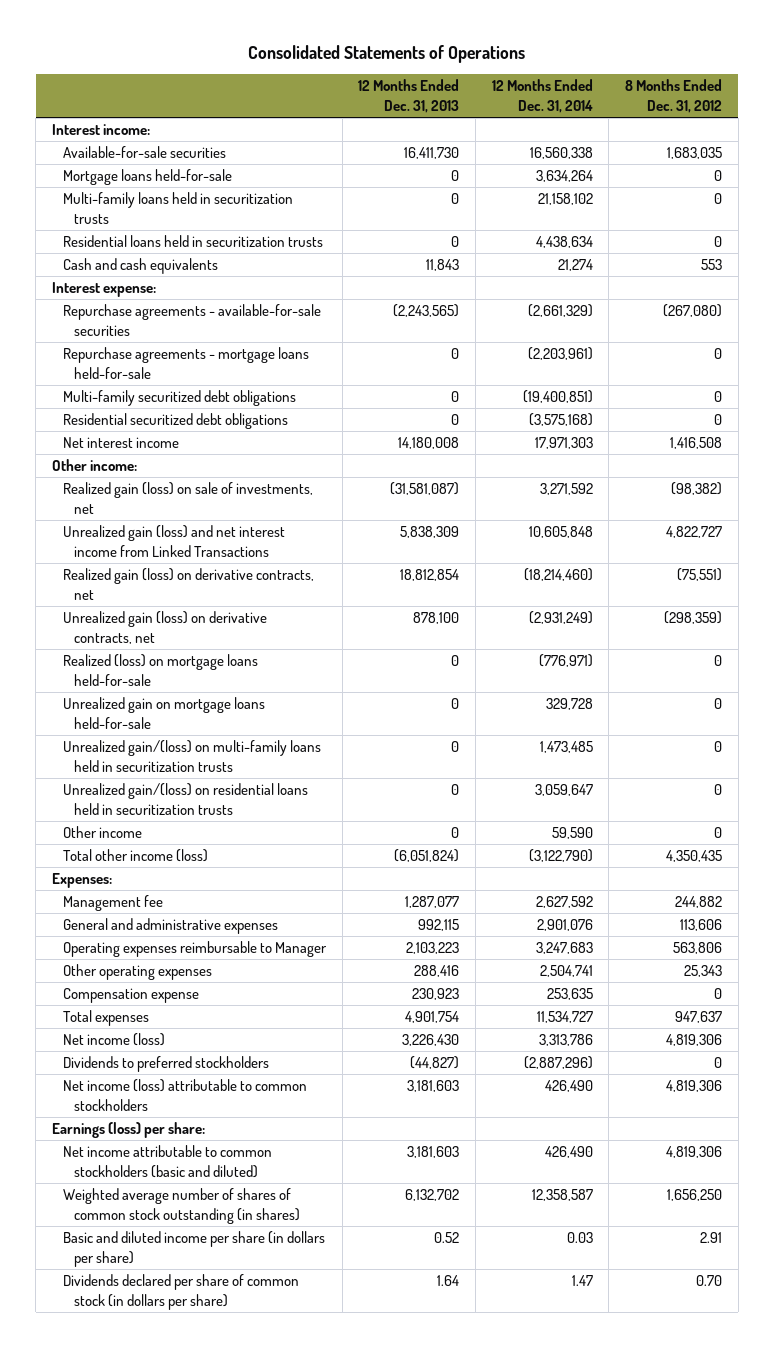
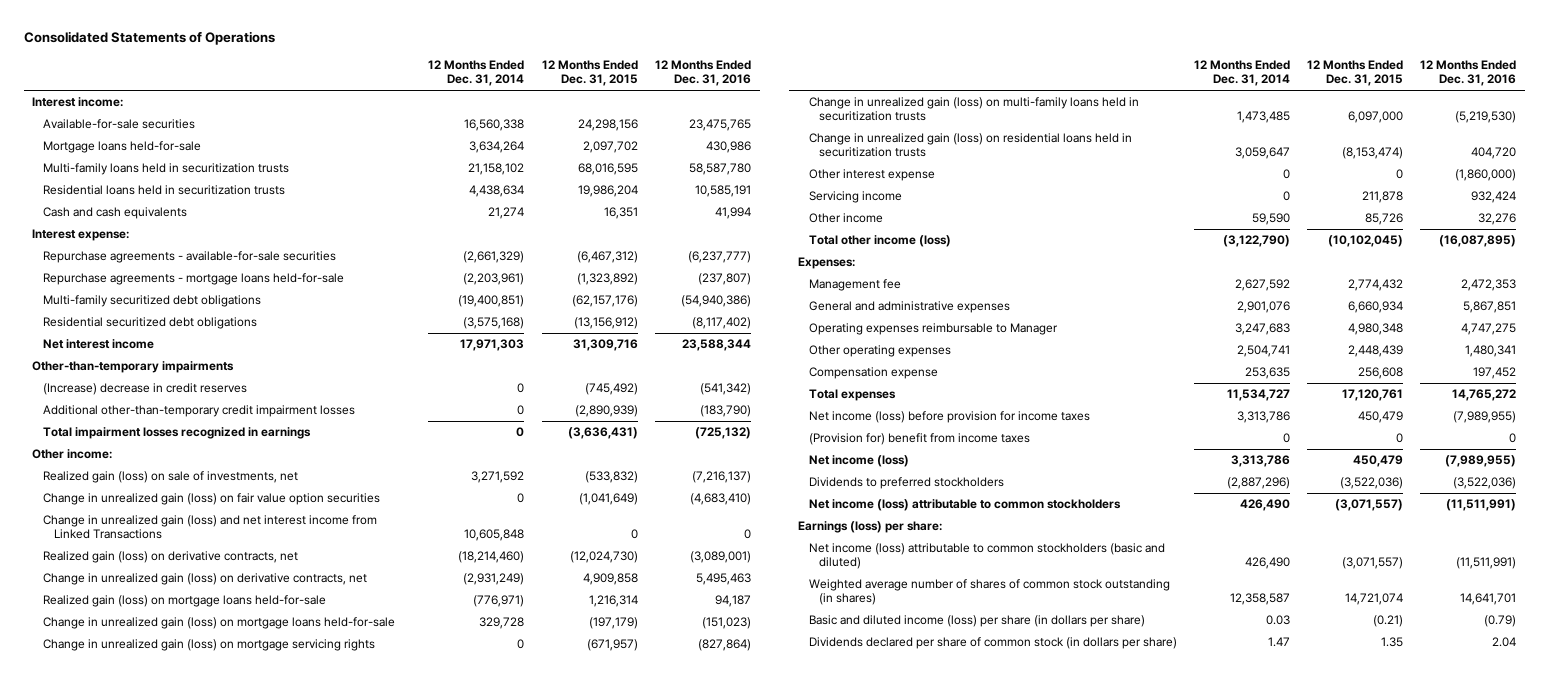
- | 12 Months Ended Dec. 31, 2013 | 12 Months Ended Dec. 31, 2014 | 8 Months Ended Dec. 31, 2012
+ | 12 Months Ended Dec. 31, 2014 | 12 Months Ended Dec. 31, 2015 | 12 Months Ended Dec. 31, 2016
+ Other-than-temporary impairments
+ (Increase) decrease in credit reserves | 0 | (745,492) | (541,342)
+ Additional other-than-temporary credit impairment losses | 0 | (2,890,939) | (183,790)
+ Total impairment losses recognized in earnings | 0 | (3,636,431) | (725,132)
- Unrealized gain (loss) and net interest income from Linked Transactions | 5,838,309 | 10,605,848 | 4,822,727
+ Change in unrealized gain (loss) on fair value option securities | 0 | (1,041,649) | (4,683,410)
+ Change in unrealized gain (loss) and net interest income from Linked Transactions | 10,605,848 | 0 | 0
- Unrealized gain (loss) on derivative contracts, net | 878,100 | (2,931,249) | (298,359)
- Realized (loss) on mortgage loans held-for-sale | 0 | (776,971) | 0
- Unrealized gain on mortgage loans held-for-sale | 0 | 329,728 | 0
- Unrealized gain/(loss) on multi-family loans held in securitization trusts | 0 | 1,473,485 | 0
- Unrealized gain/(loss) on residential loans held in securitization trusts | 0 | 3,059,647 | 0
+ Change in unrealized gain (loss) on derivative contracts, net | (2,931,249) | 4,909,858 | 5,495,463
+ Realized gain (loss) on mortgage loans held-for-sale | (776,971) | 1,216,314 | 94,187
+ Change in unrealized gain (loss) on mortgage loans held-for-sale | 329,728 | (197,179) | (151,023)
+ Change in unrealized gain (loss) on mortgage servicing rights | 0 | (671,957) | (827,864)
+ Change in unrealized gain (loss) on multi-family loans held in securitization trusts | 1,473,485 | 6,097,000 | (5,219,530)
+ Change in unrealized gain (loss) on residential loans held in securitization trusts | 3,059,647 | (8,153,474) | 404,720
+ Other interest expense | 0 | 0 | (1,860,000)
+ Servicing income | 0 | 211,878 | 932,424
+ Net income (loss) before provision for income taxes | 3,313,786 | 450,479 | (7,989,955)
+ (Provision for) benefit from income taxes | 0 | 0 | 0
- Net income attributable to common stockholders (basic and diluted) | 3,181,603 | 426,490 | 4,819,306
+ Net income (loss) attributable to common stockholders (basic and diluted) | 426,490 | (3,071,557) | (11,511,991)
- Basic and diluted income per share (in dollars per share) | 0.52 | 0.03 | 2.91
+ Basic and diluted income (loss) per share (in dollars per share) | 0.03 | (0.21) | (0.79)

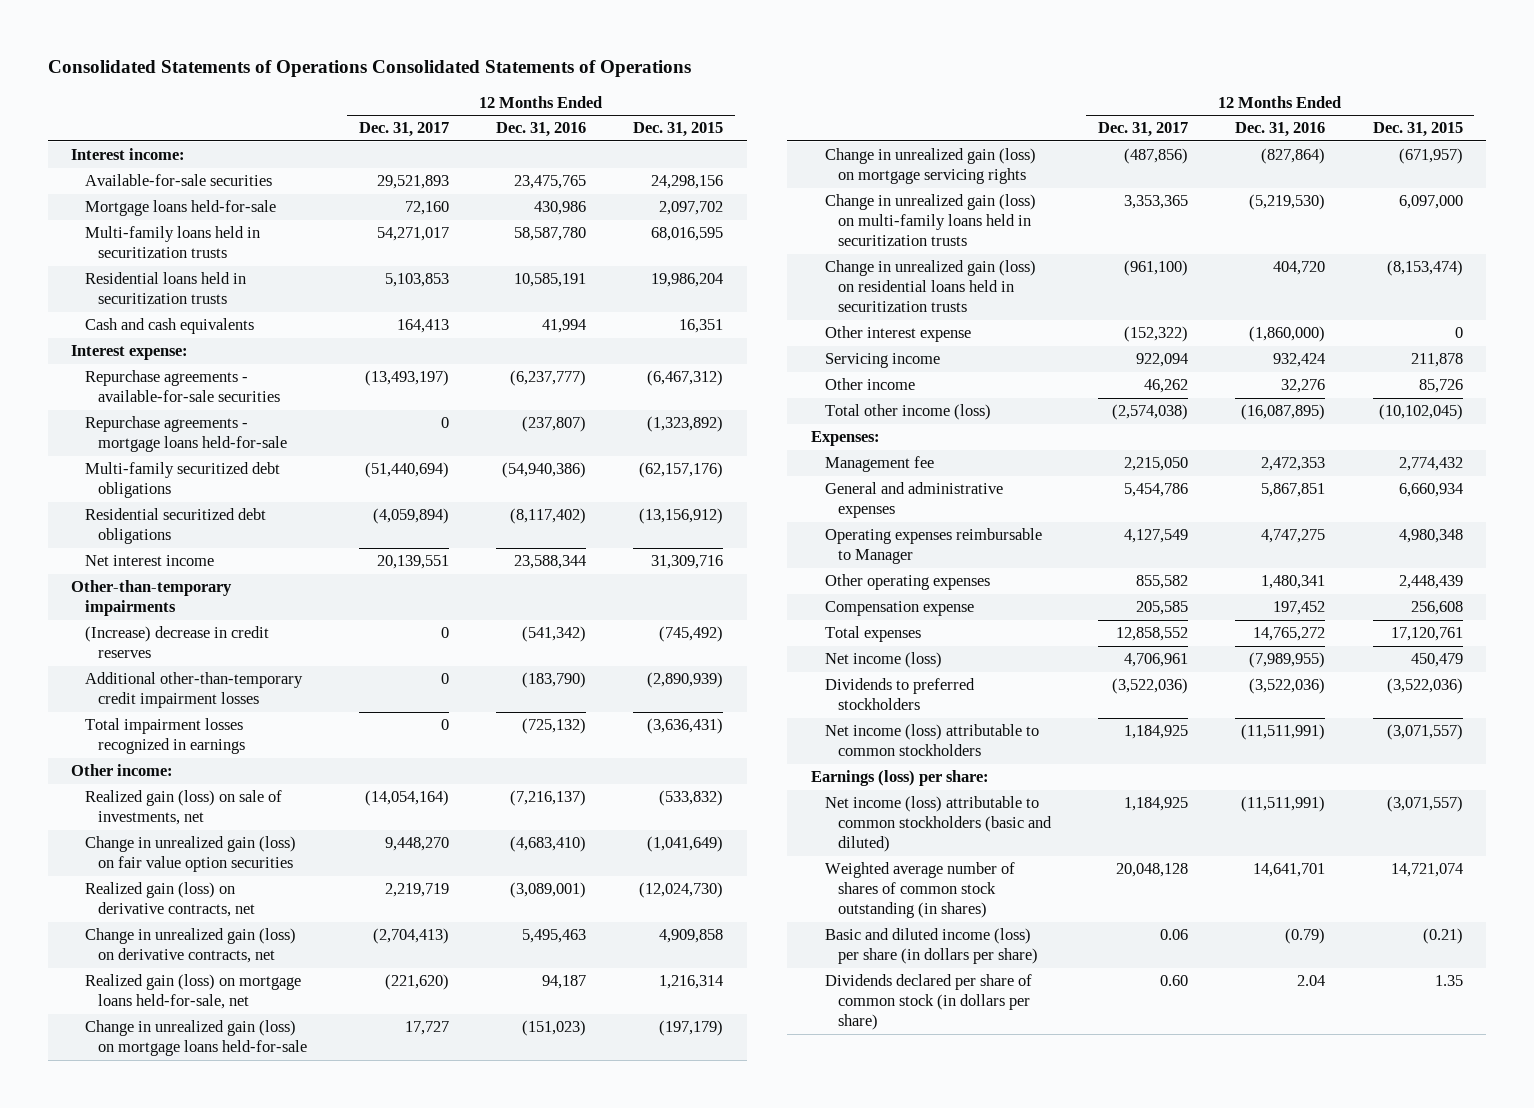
- Consolidated Statements of Operations
+ Consolidated Statements of Operations Consolidated Statements of Operations
- | 12 Months Ended Dec. 31, 2014 | 12 Months Ended Dec. 31, 2015 | 12 Months Ended Dec. 31, 2016
+ | 12 Months Ended Dec. 31, 2017 | 12 Months Ended Dec. 31, 2016 | 12 Months Ended Dec. 31, 2015
- Change in unrealized gain (loss) and net interest income from Linked Transactions | 10,605,848 | 0 | 0
- Realized gain (loss) on mortgage loans held-for-sale | (776,971) | 1,216,314 | 94,187
+ Realized gain (loss) on mortgage loans held-for-sale, net | (221,620) | 94,187 | 1,216,314
- Net income (loss) before provision for income taxes | 3,313,786 | 450,479 | (7,989,955)
- (Provision for) benefit from income taxes | 0 | 0 | 0

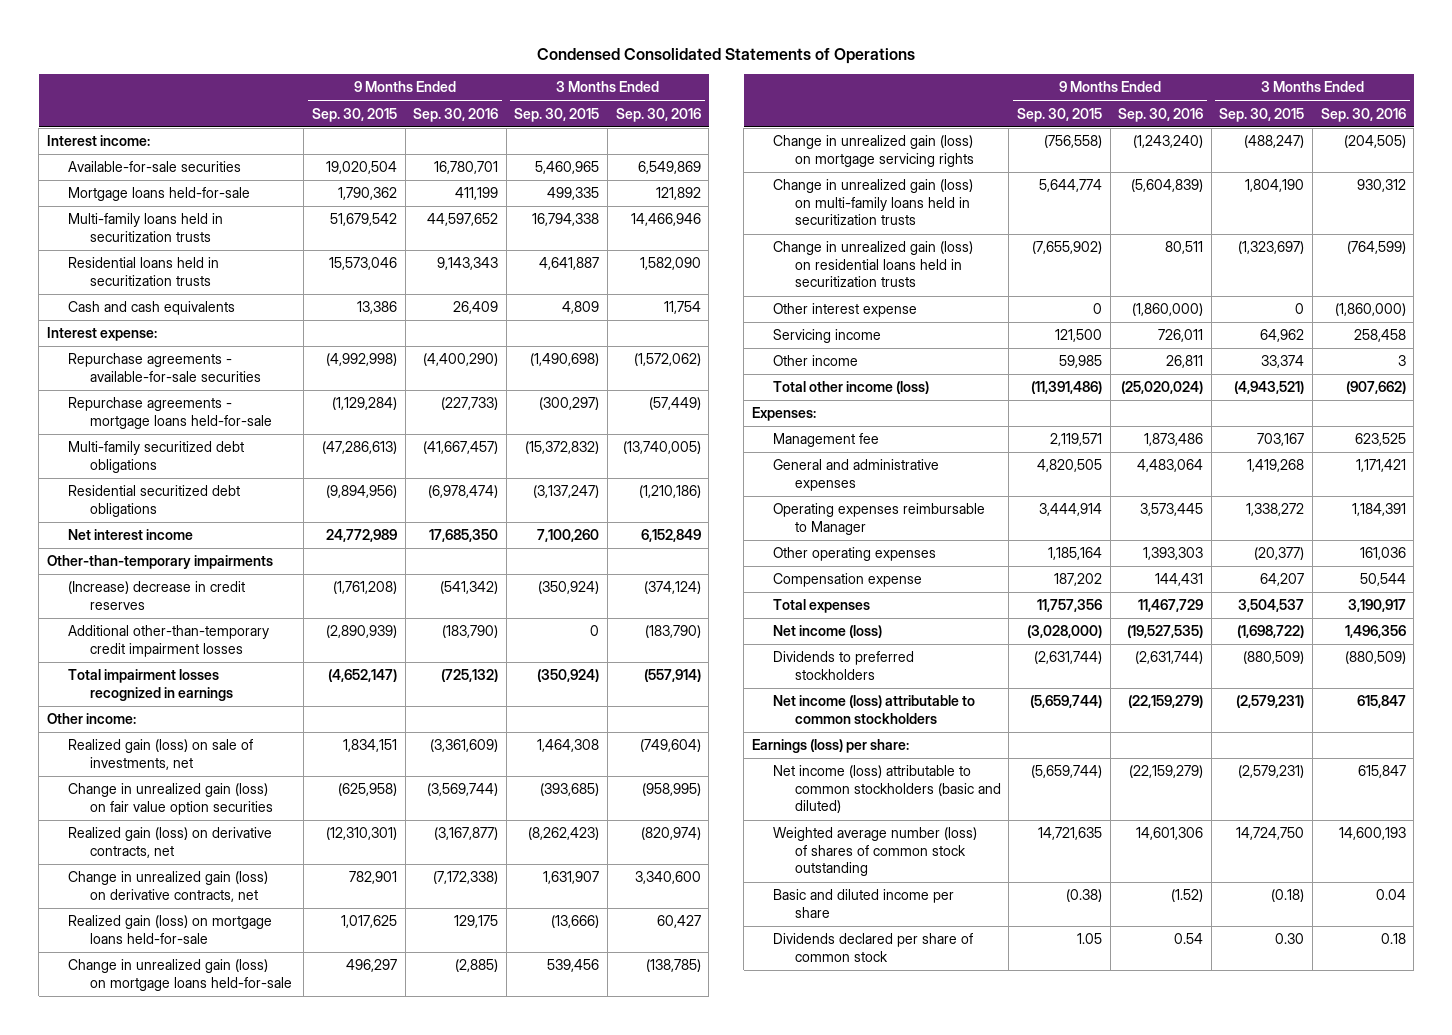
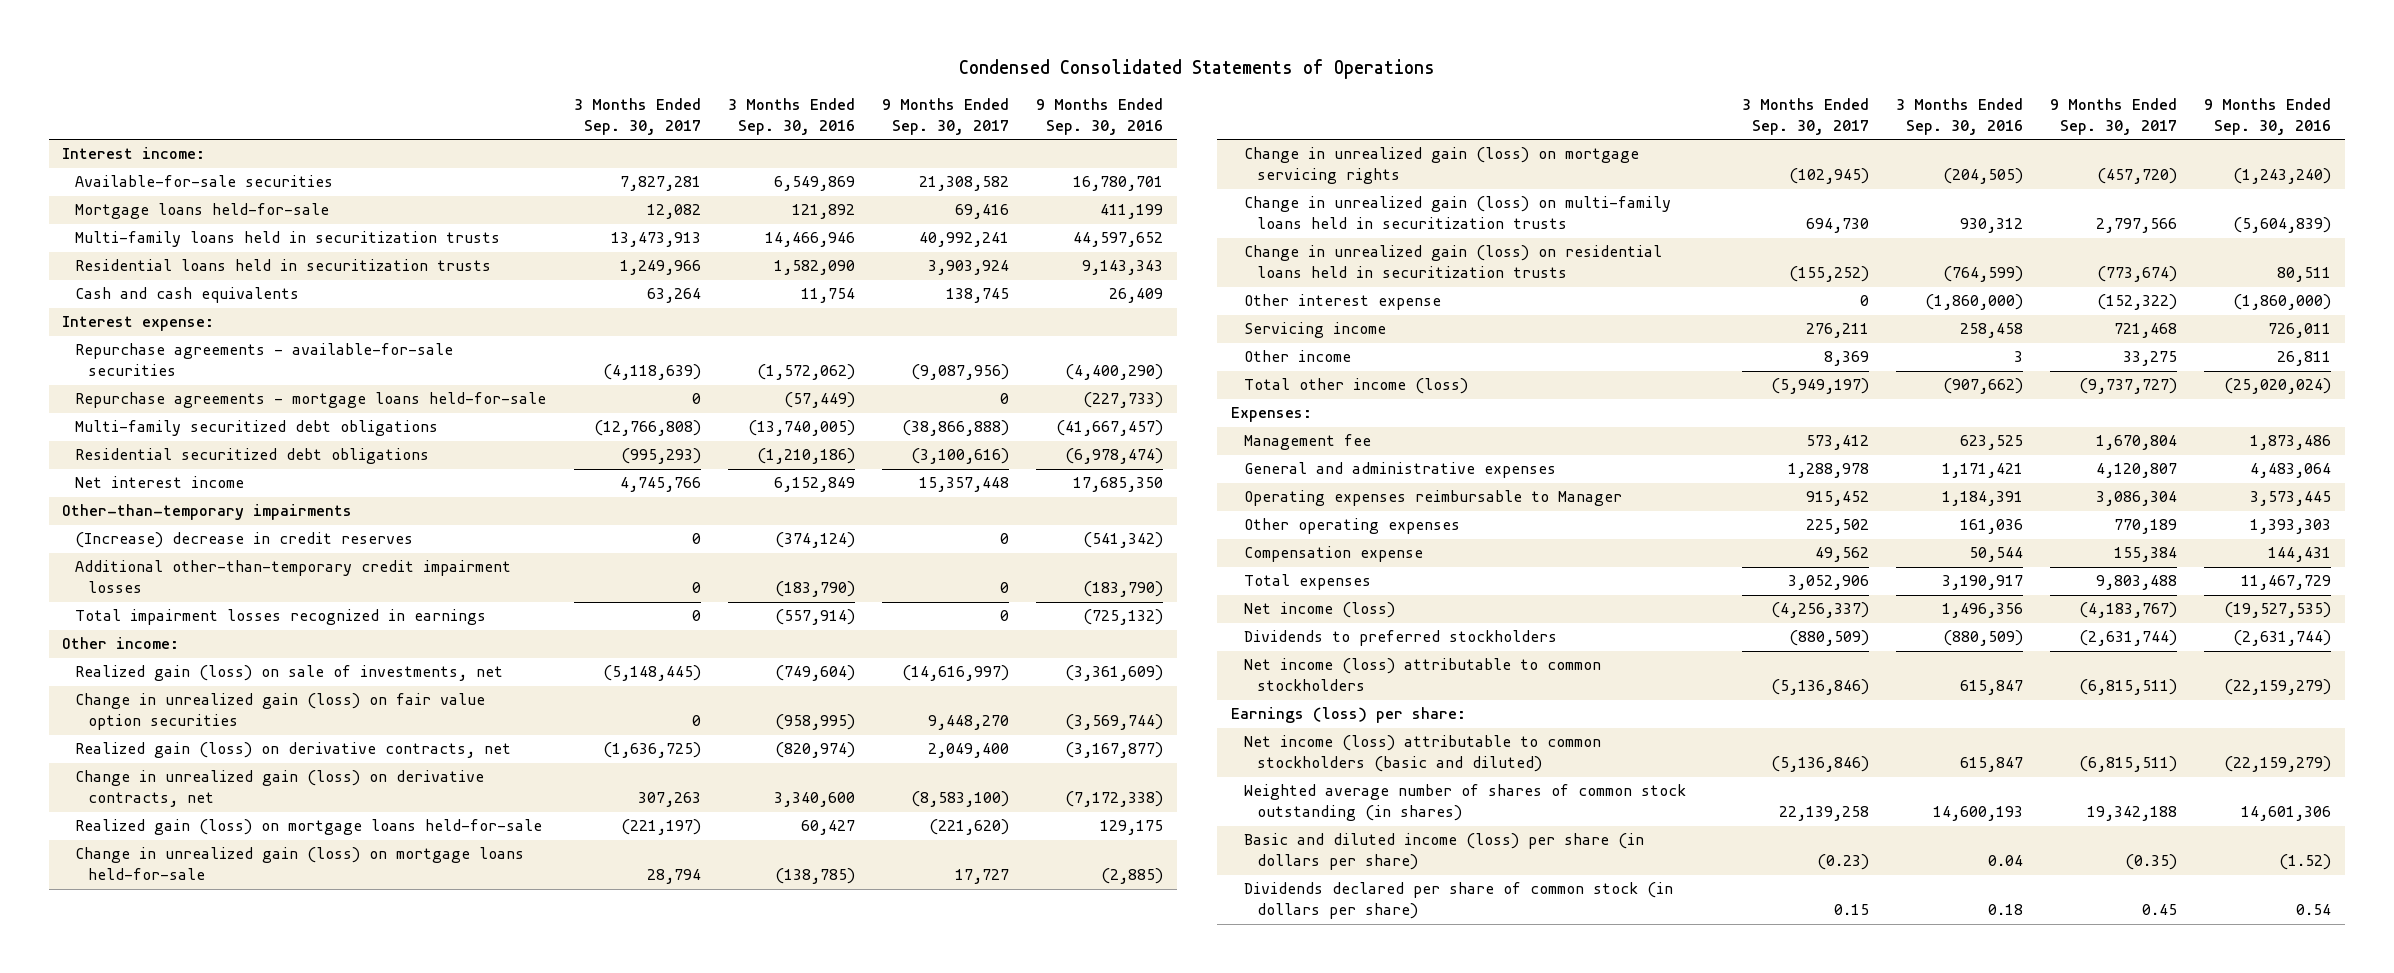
- | 9 Months Ended Sep. 30, 2015 | 9 Months Ended Sep. 30, 2016 | 3 Months Ended Sep. 30, 2015 | 3 Months Ended Sep. 30, 2016
+ | 3 Months Ended Sep. 30, 2017 | 3 Months Ended Sep. 30, 2016 | 9 Months Ended Sep. 30, 2017 | 9 Months Ended Sep. 30, 2016
- Weighted average number (loss) of shares of common stock outstanding | 14,721,635 | 14,601,306 | 14,724,750 | 14,600,193
- Basic and diluted income per share | (0.38) | (1.52) | (0.18) | 0.04
- Dividends declared per share of common stock | 1.05 | 0.54 | 0.30 | 0.18
+ Weighted average number of shares of common stock outstanding (in shares) | 22,139,258 | 14,600,193 | 19,342,188 | 14,601,306
+ Basic and diluted income (loss) per share (in dollars per share) | (0.23) | 0.04 | (0.35) | (1.52)
+ Dividends declared per share of common stock (in dollars per share) | 0.15 | 0.18 | 0.45 | 0.54

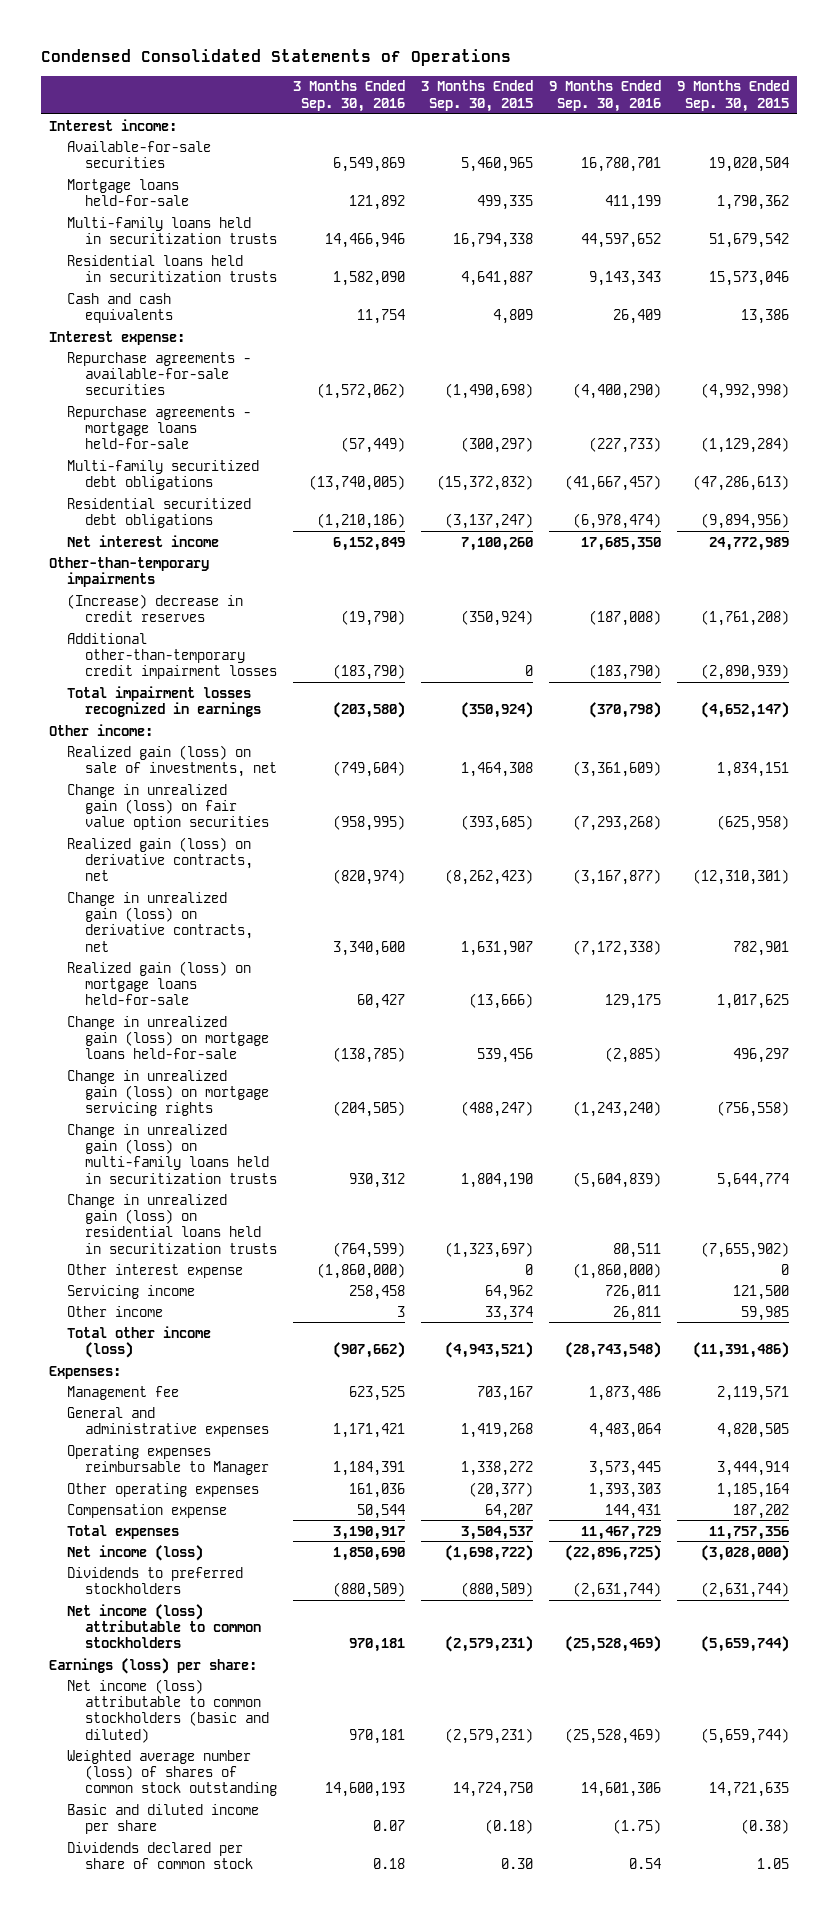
- | 3 Months Ended Sep. 30, 2017 | 3 Months Ended Sep. 30, 2016 | 9 Months Ended Sep. 30, 2017 | 9 Months Ended Sep. 30, 2016
+ | 3 Months Ended Sep. 30, 2016 | 3 Months Ended Sep. 30, 2015 | 9 Months Ended Sep. 30, 2016 | 9 Months Ended Sep. 30, 2015
- (Increase) decrease in credit reserves | 0 | (374,124) | 0 | (541,342)
+ (Increase) decrease in credit reserves | (19,790) | (350,924) | (187,008) | (1,761,208)
- Total impairment losses recognized in earnings | 0 | (557,914) | 0 | (725,132)
+ Total impairment losses recognized in earnings | (203,580) | (350,924) | (370,798) | (4,652,147)
- Change in unrealized gain (loss) on fair value option securities | 0 | (958,995) | 9,448,270 | (3,569,744)
+ Change in unrealized gain (loss) on fair value option securities | (958,995) | (393,685) | (7,293,268) | (625,958)
- Total other income (loss) | (5,949,197) | (907,662) | (9,737,727) | (25,020,024)
+ Total other income (loss) | (907,662) | (4,943,521) | (28,743,548) | (11,391,486)
- Net income (loss) | (4,256,337) | 1,496,356 | (4,183,767) | (19,527,535)
+ Net income (loss) | 1,850,690 | (1,698,722) | (22,896,725) | (3,028,000)
- Net income (loss) attributable to common stockholders | (5,136,846) | 615,847 | (6,815,511) | (22,159,279)
+ Net income (loss) attributable to common stockholders | 970,181 | (2,579,231) | (25,528,469) | (5,659,744)
- Net income (loss) attributable to common stockholders (basic and diluted) | (5,136,846) | 615,847 | (6,815,511) | (22,159,279)
- Weighted average number of shares of common stock outstanding (in shares) | 22,139,258 | 14,600,193 | 19,342,188 | 14,601,306
- Basic and diluted income (loss) per share (in dollars per share) | (0.23) | 0.04 | (0.35) | (1.52)
- Dividends declared per share of common stock (in dollars per share) | 0.15 | 0.18 | 0.45 | 0.54
+ Net income (loss) attributable to common stockholders (basic and diluted) | 970,181 | (2,579,231) | (25,528,469) | (5,659,744)
+ Weighted average number (loss) of shares of common stock outstanding | 14,600,193 | 14,724,750 | 14,601,306 | 14,721,635
+ Basic and diluted income per share | 0.07 | (0.18) | (1.75) | (0.38)
+ Dividends declared per share of common stock | 0.18 | 0.30 | 0.54 | 1.05

